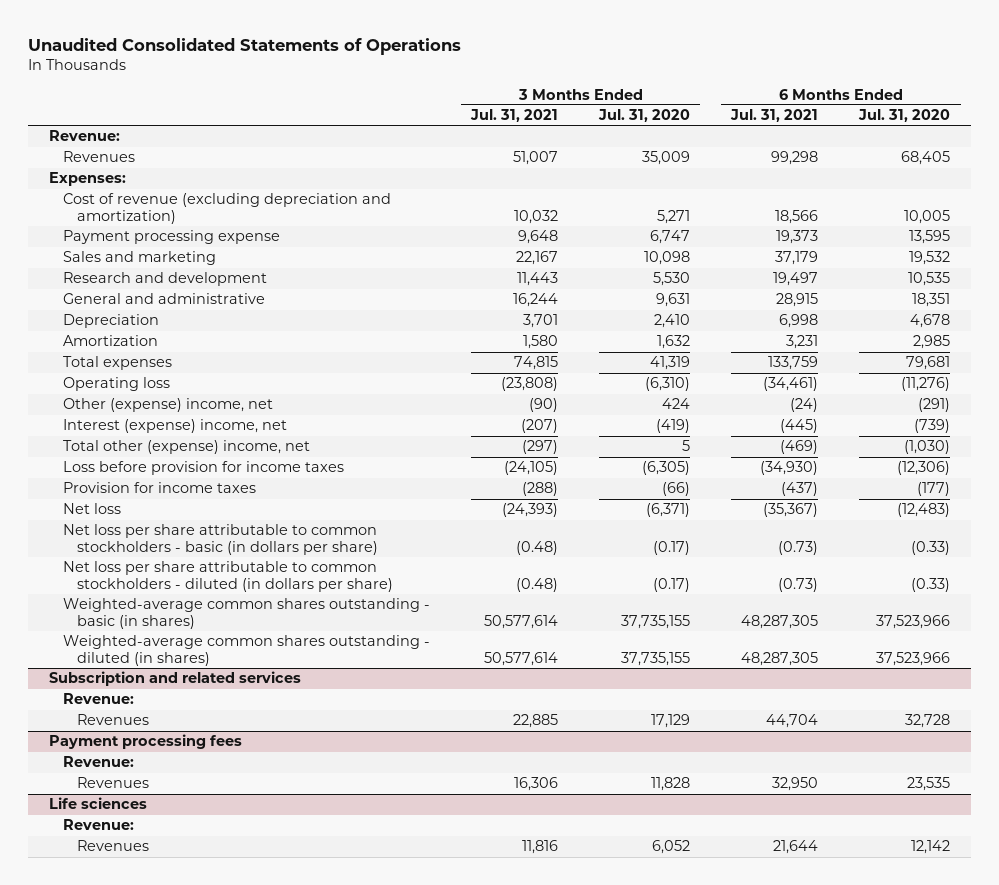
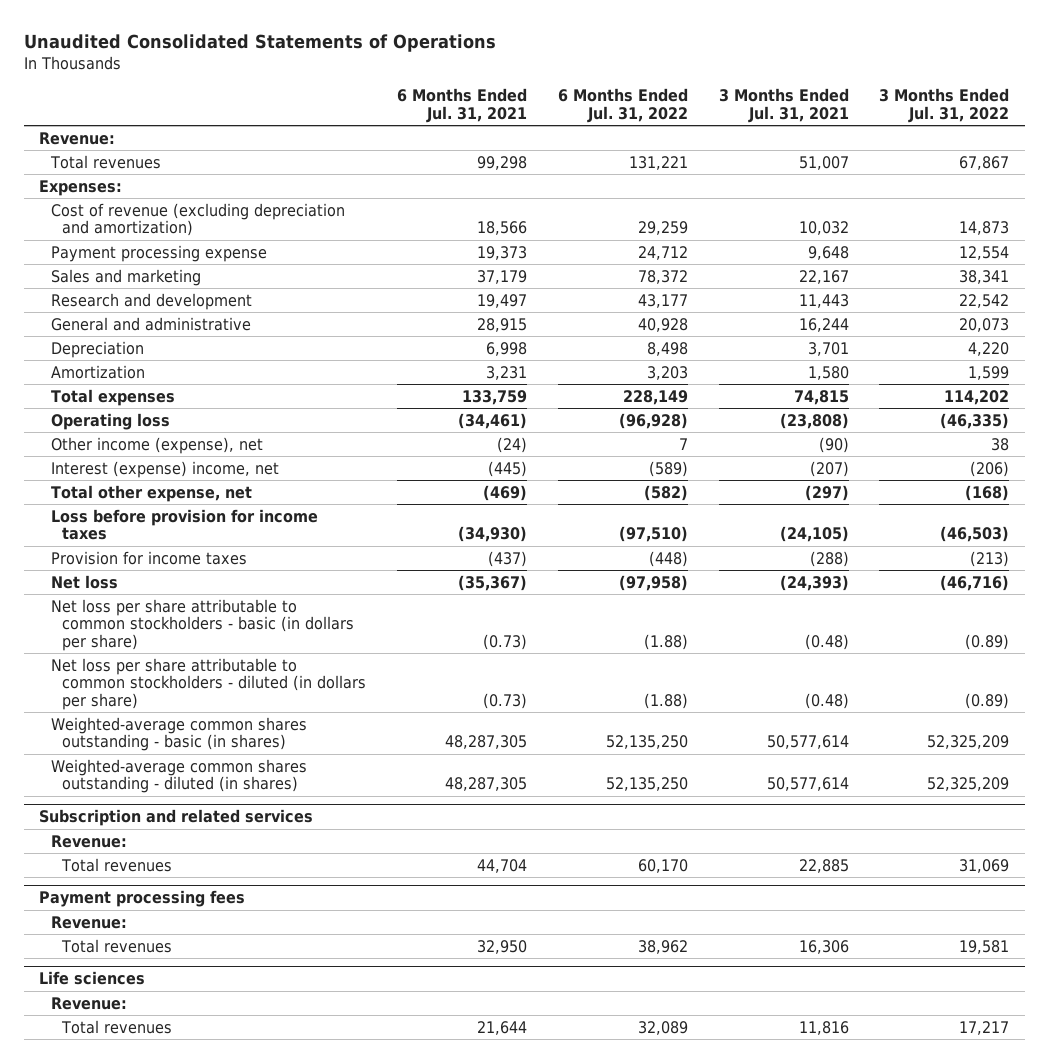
- | 3 Months Ended Jul. 31, 2021 | 3 Months Ended Jul. 31, 2020 | 6 Months Ended Jul. 31, 2021 | 6 Months Ended Jul. 31, 2020
+ | 6 Months Ended Jul. 31, 2021 | 6 Months Ended Jul. 31, 2022 | 3 Months Ended Jul. 31, 2021 | 3 Months Ended Jul. 31, 2022
- Revenues | 51,007 | 35,009 | 99,298 | 68,405
+ Total revenues | 99,298 | 131,221 | 51,007 | 67,867
- Other (expense) income, net | (90) | 424 | (24) | (291)
+ Other income (expense), net | (24) | 7 | (90) | 38
- Total other (expense) income, net | (297) | 5 | (469) | (1,030)
+ Total other expense, net | (469) | (582) | (297) | (168)
@ Subscription and related services
- Revenues | 22,885 | 17,129 | 44,704 | 32,728
+ Total revenues | 44,704 | 60,170 | 22,885 | 31,069
@ Payment processing fees
- Revenues | 16,306 | 11,828 | 32,950 | 23,535
+ Total revenues | 32,950 | 38,962 | 16,306 | 19,581
@ Life sciences
- Revenues | 11,816 | 6,052 | 21,644 | 12,142
+ Total revenues | 21,644 | 32,089 | 11,816 | 17,217

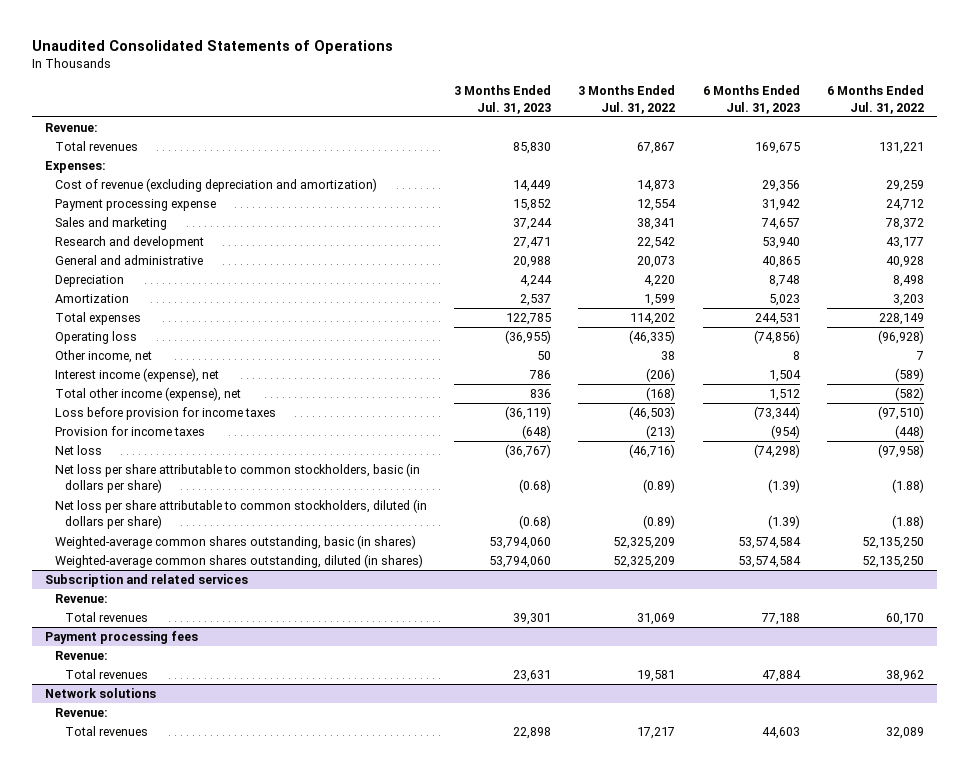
- | 6 Months Ended Jul. 31, 2021 | 6 Months Ended Jul. 31, 2022 | 3 Months Ended Jul. 31, 2021 | 3 Months Ended Jul. 31, 2022
+ | 3 Months Ended Jul. 31, 2023 | 3 Months Ended Jul. 31, 2022 | 6 Months Ended Jul. 31, 2023 | 6 Months Ended Jul. 31, 2022
- Other income (expense), net | (24) | 7 | (90) | 38
- Interest (expense) income, net | (445) | (589) | (207) | (206)
- Total other expense, net | (469) | (582) | (297) | (168)
+ Other income, net | 50 | 38 | 8 | 7
+ Interest income (expense), net | 786 | (206) | 1,504 | (589)
+ Total other income (expense), net | 836 | (168) | 1,512 | (582)
- Net loss per share attributable to common stockholders - basic (in dollars per share) | (0.73) | (1.88) | (0.48) | (0.89)
- Net loss per share attributable to common stockholders - diluted (in dollars per share) | (0.73) | (1.88) | (0.48) | (0.89)
- Weighted-average common shares outstanding - basic (in shares) | 48,287,305 | 52,135,250 | 50,577,614 | 52,325,209
- Weighted-average common shares outstanding - diluted (in shares) | 48,287,305 | 52,135,250 | 50,577,614 | 52,325,209
+ Net loss per share attributable to common stockholders, basic (in dollars per share) | (0.68) | (0.89) | (1.39) | (1.88)
+ Net loss per share attributable to common stockholders, diluted (in dollars per share) | (0.68) | (0.89) | (1.39) | (1.88)
+ Weighted-average common shares outstanding, basic (in shares) | 53,794,060 | 52,325,209 | 53,574,584 | 52,135,250
+ Weighted-average common shares outstanding, diluted (in shares) | 53,794,060 | 52,325,209 | 53,574,584 | 52,135,250
- Life sciences
+ Network solutions

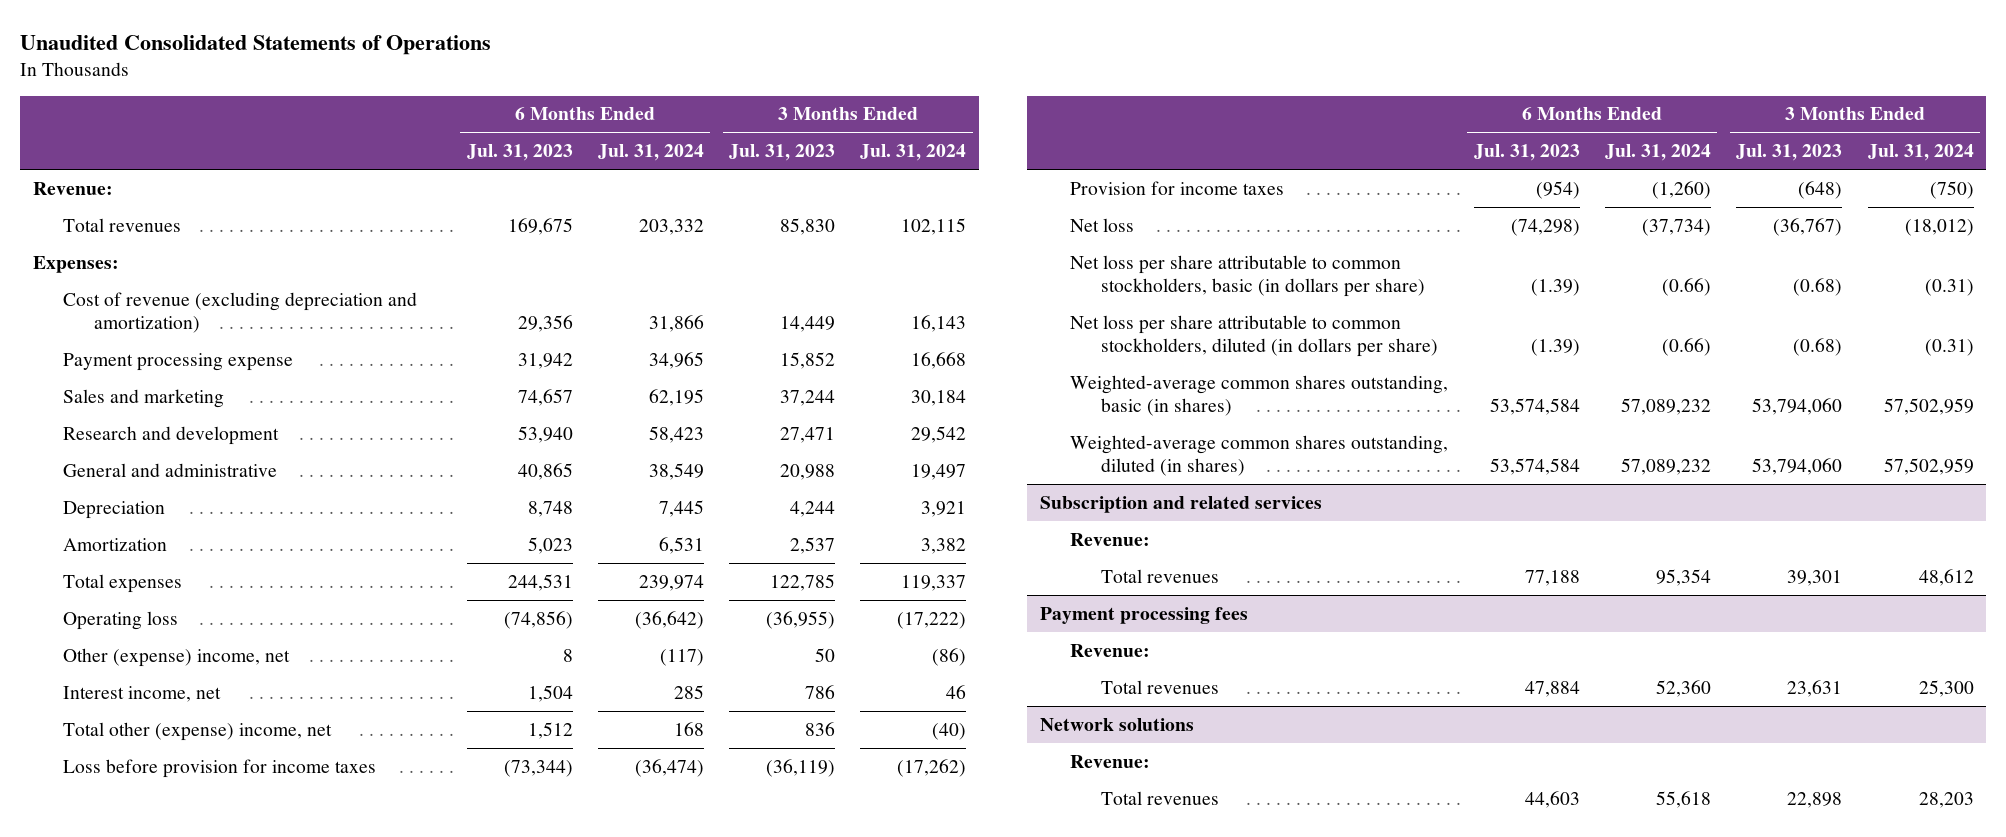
- | 3 Months Ended Jul. 31, 2023 | 3 Months Ended Jul. 31, 2022 | 6 Months Ended Jul. 31, 2023 | 6 Months Ended Jul. 31, 2022
+ | 6 Months Ended Jul. 31, 2023 | 6 Months Ended Jul. 31, 2024 | 3 Months Ended Jul. 31, 2023 | 3 Months Ended Jul. 31, 2024
- Other income, net | 50 | 38 | 8 | 7
- Interest income (expense), net | 786 | (206) | 1,504 | (589)
- Total other income (expense), net | 836 | (168) | 1,512 | (582)
+ Other (expense) income, net | 8 | (117) | 50 | (86)
+ Interest income, net | 1,504 | 285 | 786 | 46
+ Total other (expense) income, net | 1,512 | 168 | 836 | (40)

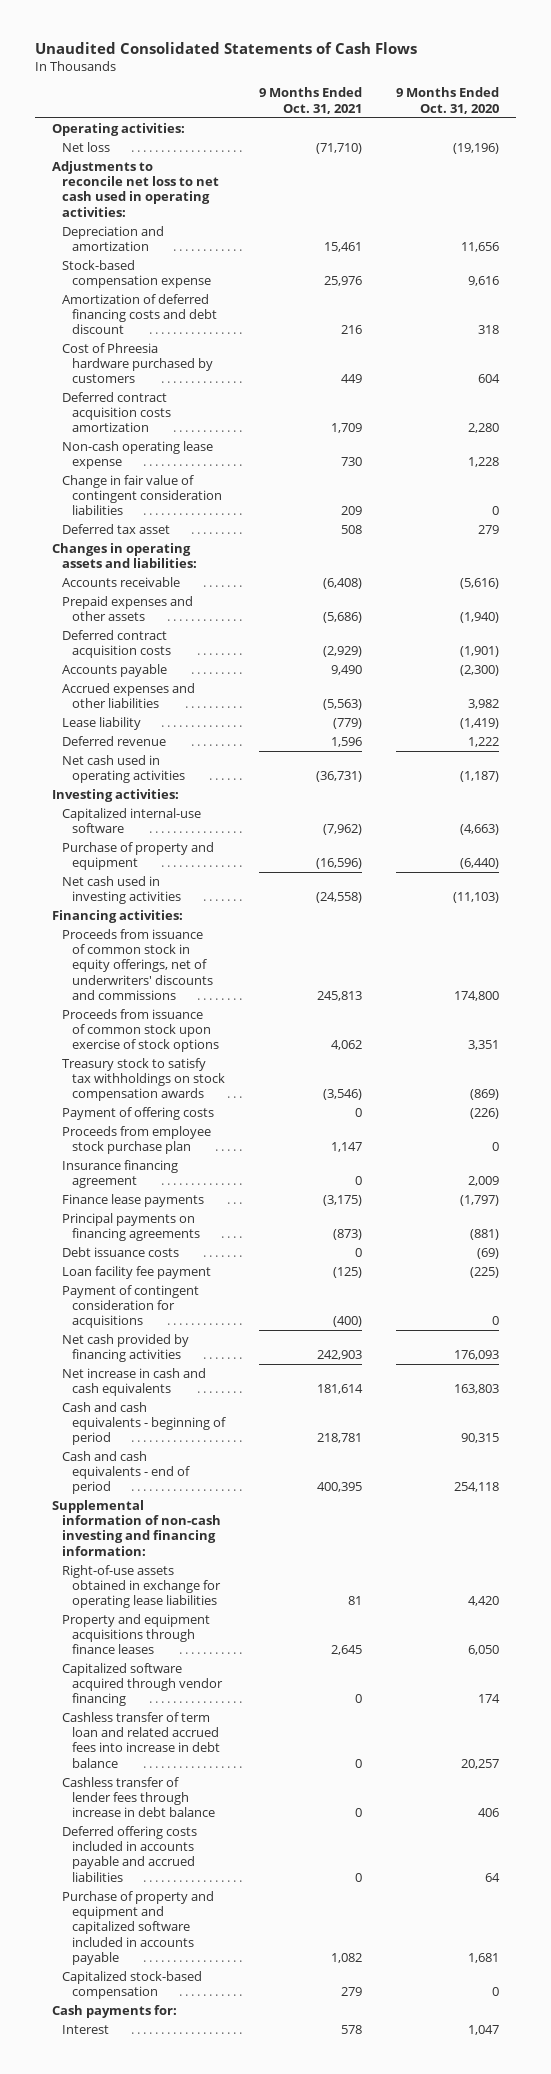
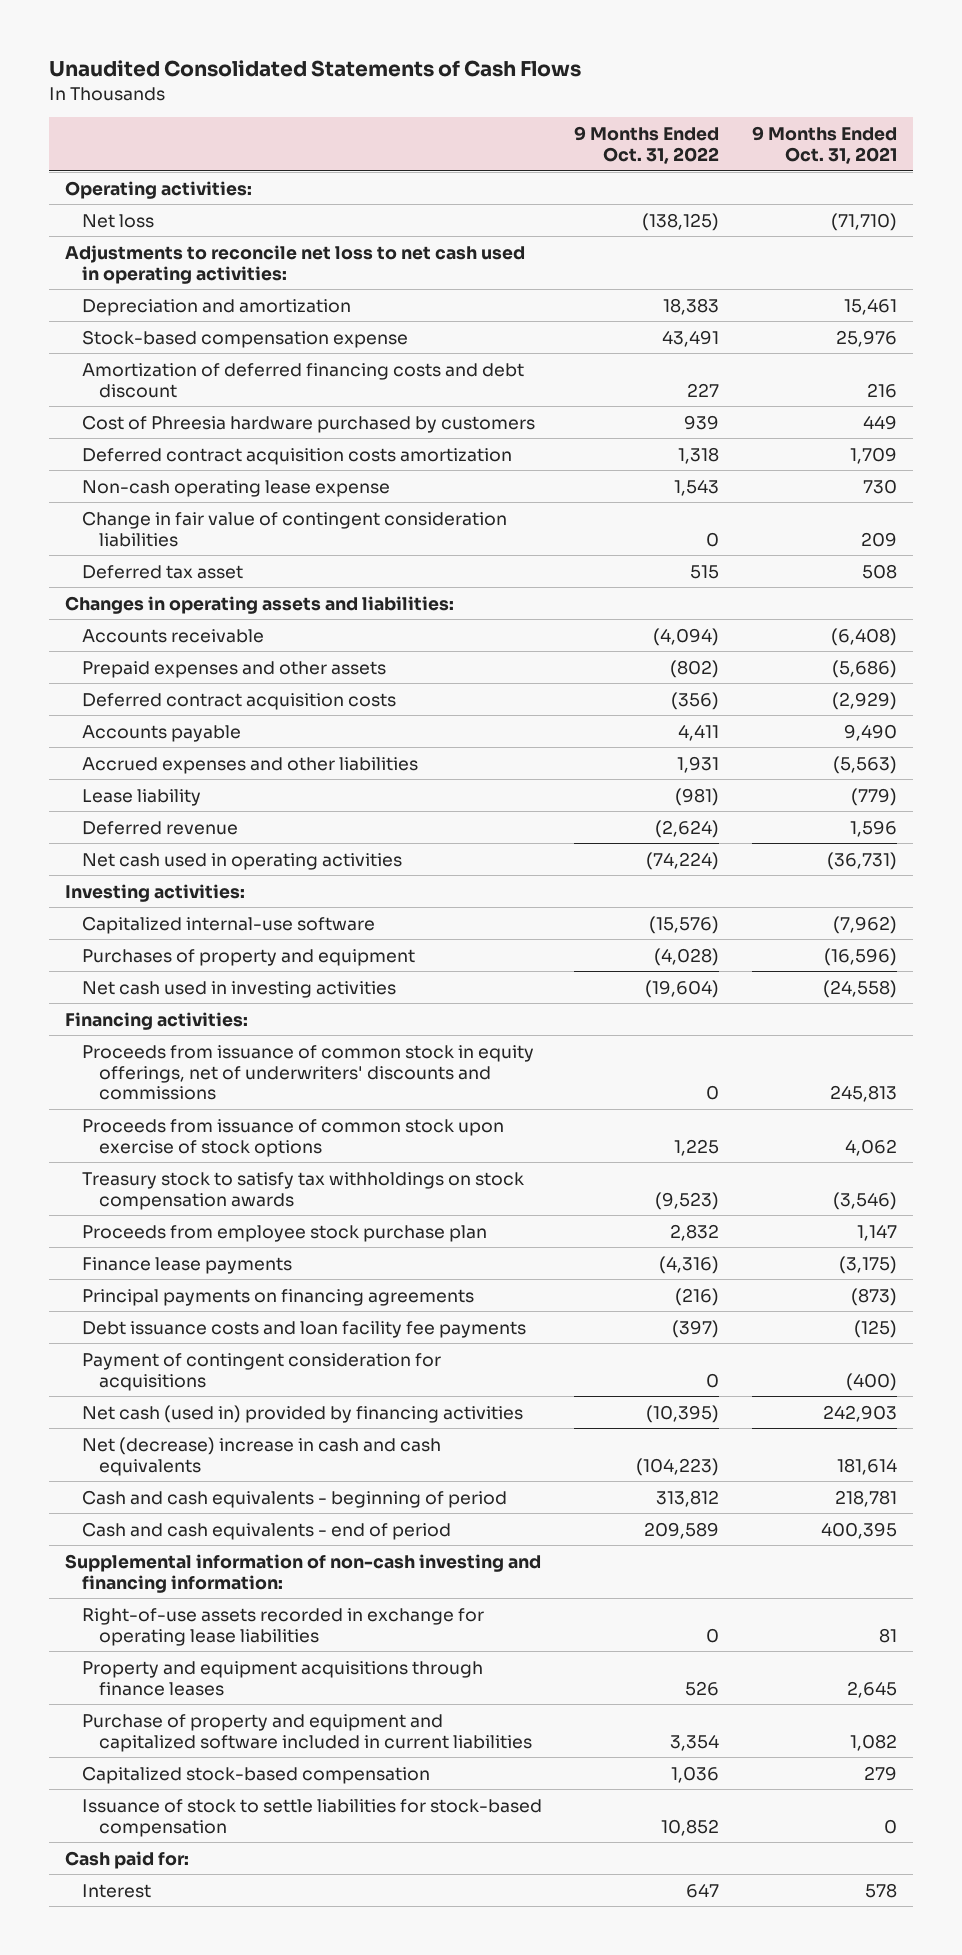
- | 9 Months Ended Oct. 31, 2021 | 9 Months Ended Oct. 31, 2020
+ | 9 Months Ended Oct. 31, 2022 | 9 Months Ended Oct. 31, 2021
- Purchase of property and equipment | (16,596) | (6,440)
+ Purchases of property and equipment | (4,028) | (16,596)
- Payment of offering costs | 0 | (226)
- Insurance financing agreement | 0 | 2,009
- Debt issuance costs | 0 | (69)
- Loan facility fee payment | (125) | (225)
+ Debt issuance costs and loan facility fee payments | (397) | (125)
- Net cash provided by financing activities | 242,903 | 176,093
- Net increase in cash and cash equivalents | 181,614 | 163,803
+ Net cash (used in) provided by financing activities | (10,395) | 242,903
+ Net (decrease) increase in cash and cash equivalents | (104,223) | 181,614
- Right-of-use assets obtained in exchange for operating lease liabilities | 81 | 4,420
+ Right-of-use assets recorded in exchange for operating lease liabilities | 0 | 81
- Capitalized software acquired through vendor financing | 0 | 174
- Cashless transfer of term loan and related accrued fees into increase in debt balance | 0 | 20,257
- Cashless transfer of lender fees through increase in debt balance | 0 | 406
- Deferred offering costs included in accounts payable and accrued liabilities | 0 | 64
- Purchase of property and equipment and capitalized software included in accounts payable | 1,082 | 1,681
+ Purchase of property and equipment and capitalized software included in current liabilities | 3,354 | 1,082
- Cash payments for:
+ Issuance of stock to settle liabilities for stock-based compensation | 10,852 | 0
+ Cash paid for:

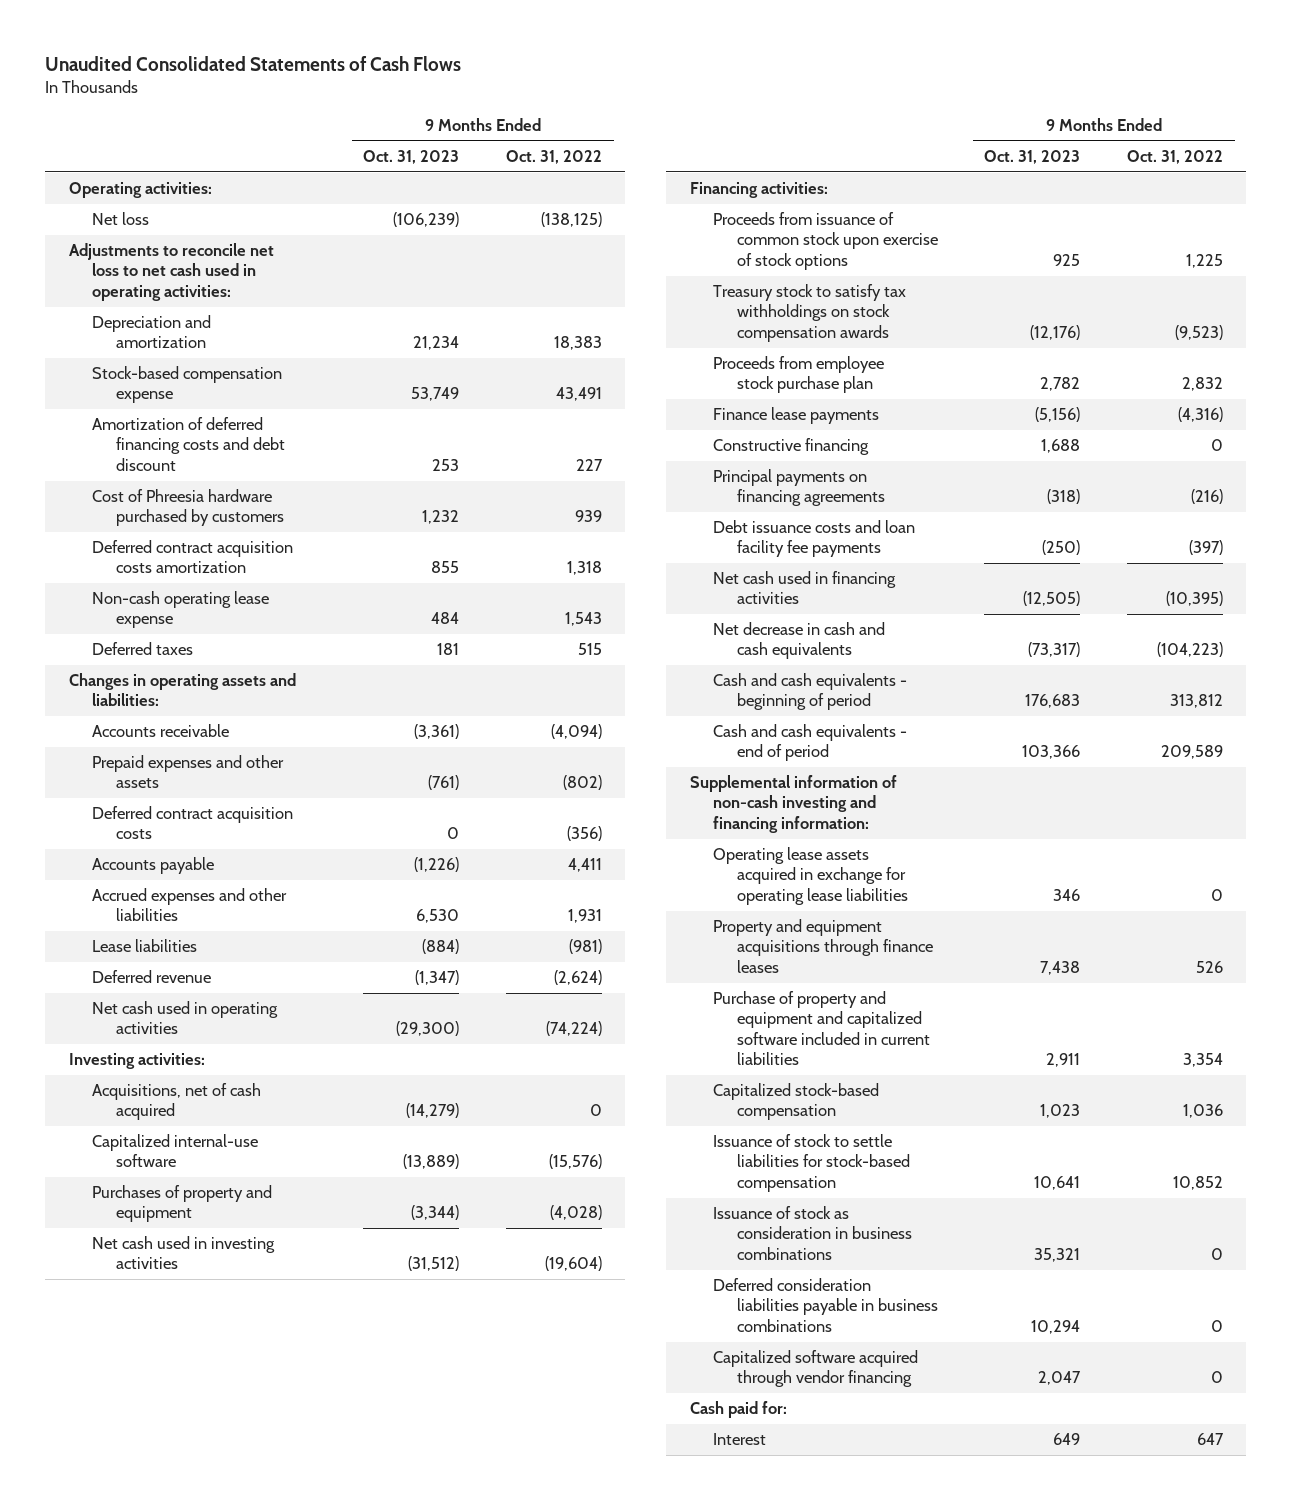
- | 9 Months Ended Oct. 31, 2022 | 9 Months Ended Oct. 31, 2021
+ | 9 Months Ended Oct. 31, 2023 | 9 Months Ended Oct. 31, 2022
- Change in fair value of contingent consideration liabilities | 0 | 209
- Deferred tax asset | 515 | 508
+ Deferred taxes | 181 | 515
- Lease liability | (981) | (779)
+ Lease liabilities | (884) | (981)
+ Acquisitions, net of cash acquired | (14,279) | 0
- Proceeds from issuance of common stock in equity offerings, net of underwriters' discounts and commissions | 0 | 245,813
+ Constructive financing | 1,688 | 0
- Payment of contingent consideration for acquisitions | 0 | (400)
- Net cash (used in) provided by financing activities | (10,395) | 242,903
- Net (decrease) increase in cash and cash equivalents | (104,223) | 181,614
+ Net cash used in financing activities | (12,505) | (10,395)
+ Net decrease in cash and cash equivalents | (73,317) | (104,223)
- Right-of-use assets recorded in exchange for operating lease liabilities | 0 | 81
+ Operating lease assets acquired in exchange for operating lease liabilities | 346 | 0
+ Issuance of stock as consideration in business combinations | 35,321 | 0
+ Deferred consideration liabilities payable in business combinations | 10,294 | 0
+ Capitalized software acquired through vendor financing | 2,047 | 0

